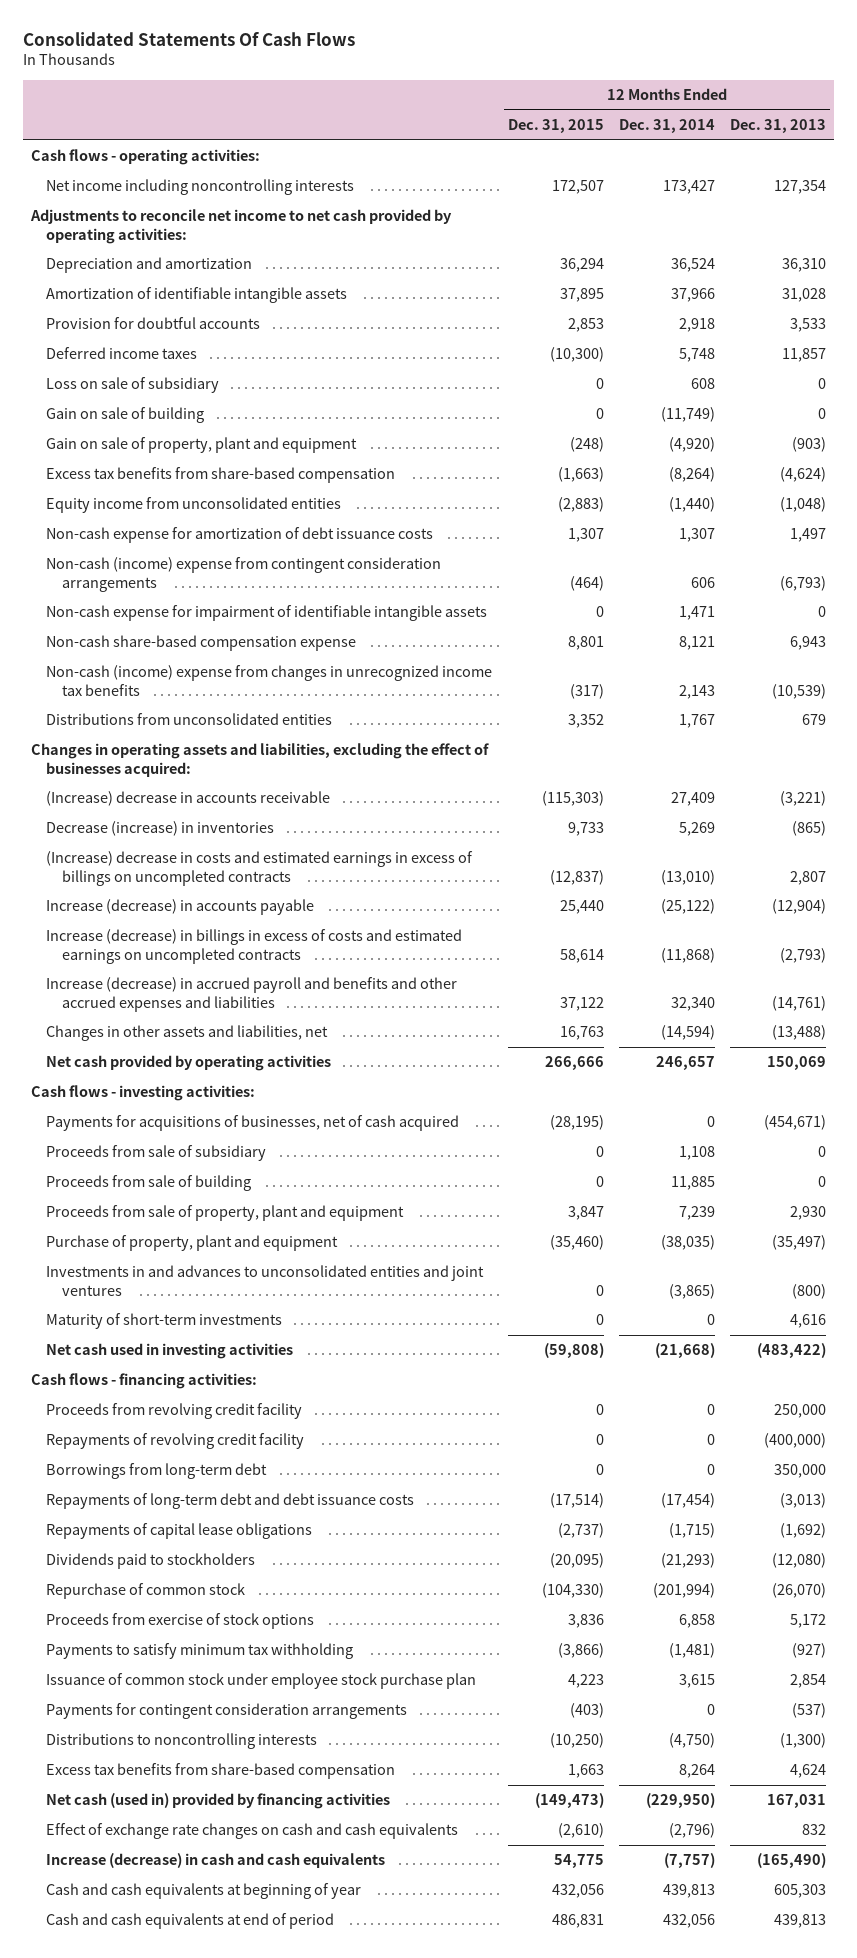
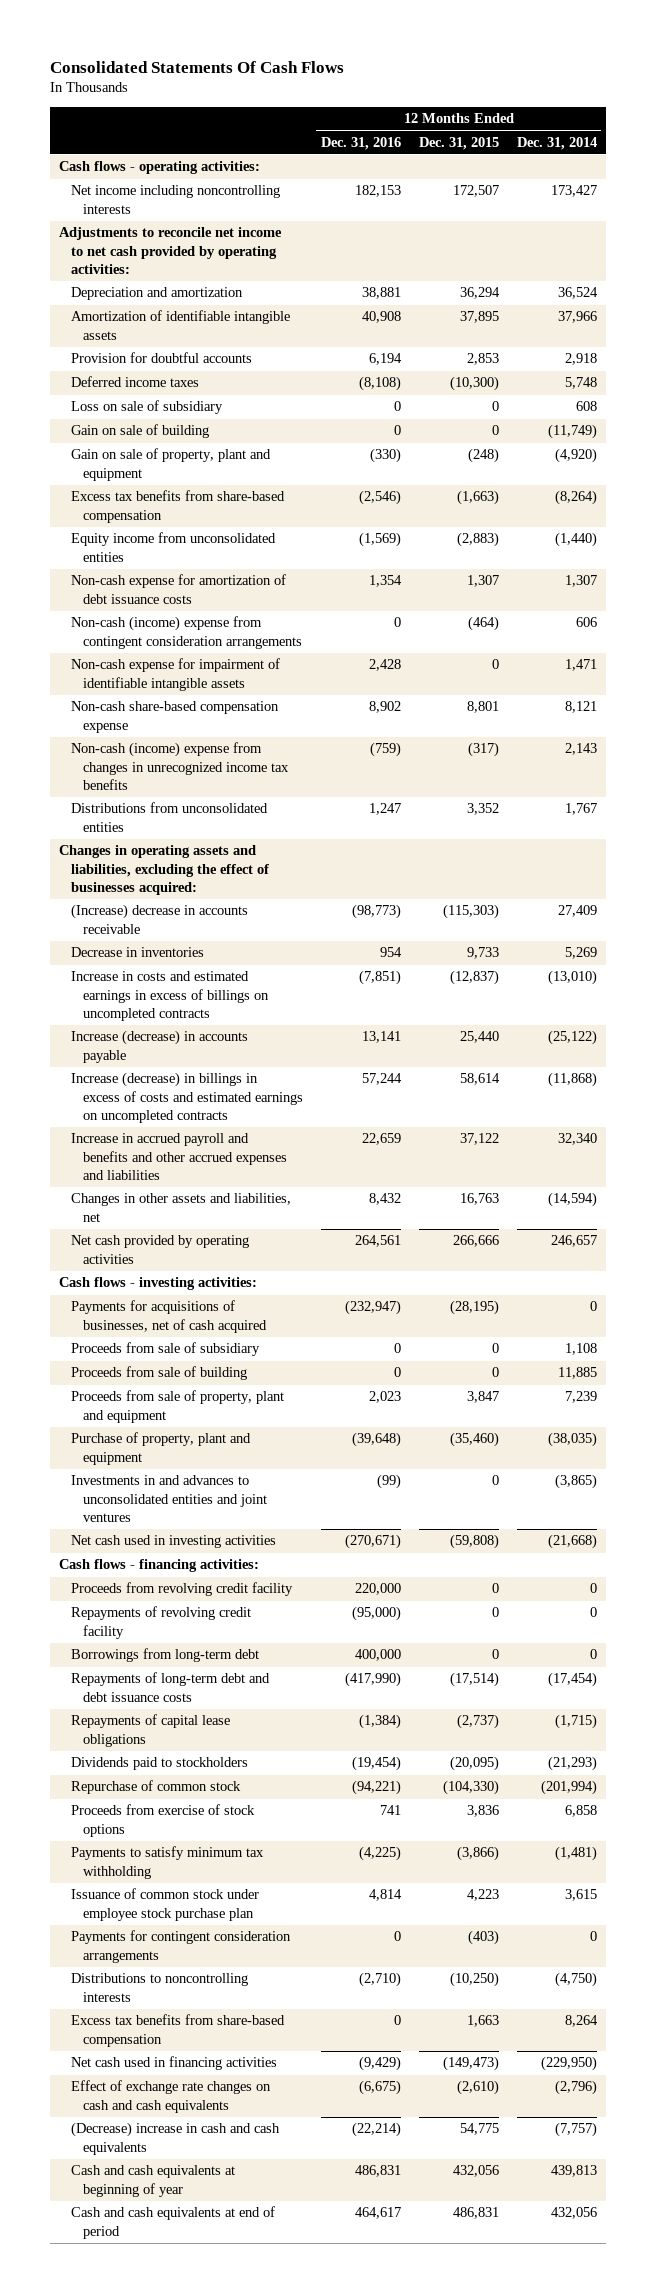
- | 12 Months Ended Dec. 31, 2015 | 12 Months Ended Dec. 31, 2014 | 12 Months Ended Dec. 31, 2013
+ | 12 Months Ended Dec. 31, 2016 | 12 Months Ended Dec. 31, 2015 | 12 Months Ended Dec. 31, 2014
- Decrease (increase) in inventories | 9,733 | 5,269 | (865)
- (Increase) decrease in costs and estimated earnings in excess of billings on uncompleted contracts | (12,837) | (13,010) | 2,807
+ Decrease in inventories | 954 | 9,733 | 5,269
+ Increase in costs and estimated earnings in excess of billings on uncompleted contracts | (7,851) | (12,837) | (13,010)
- Increase (decrease) in accrued payroll and benefits and other accrued expenses and liabilities | 37,122 | 32,340 | (14,761)
+ Increase in accrued payroll and benefits and other accrued expenses and liabilities | 22,659 | 37,122 | 32,340
- Maturity of short-term investments | 0 | 0 | 4,616
- Net cash (used in) provided by financing activities | (149,473) | (229,950) | 167,031
+ Net cash used in financing activities | (9,429) | (149,473) | (229,950)
- Increase (decrease) in cash and cash equivalents | 54,775 | (7,757) | (165,490)
+ (Decrease) increase in cash and cash equivalents | (22,214) | 54,775 | (7,757)

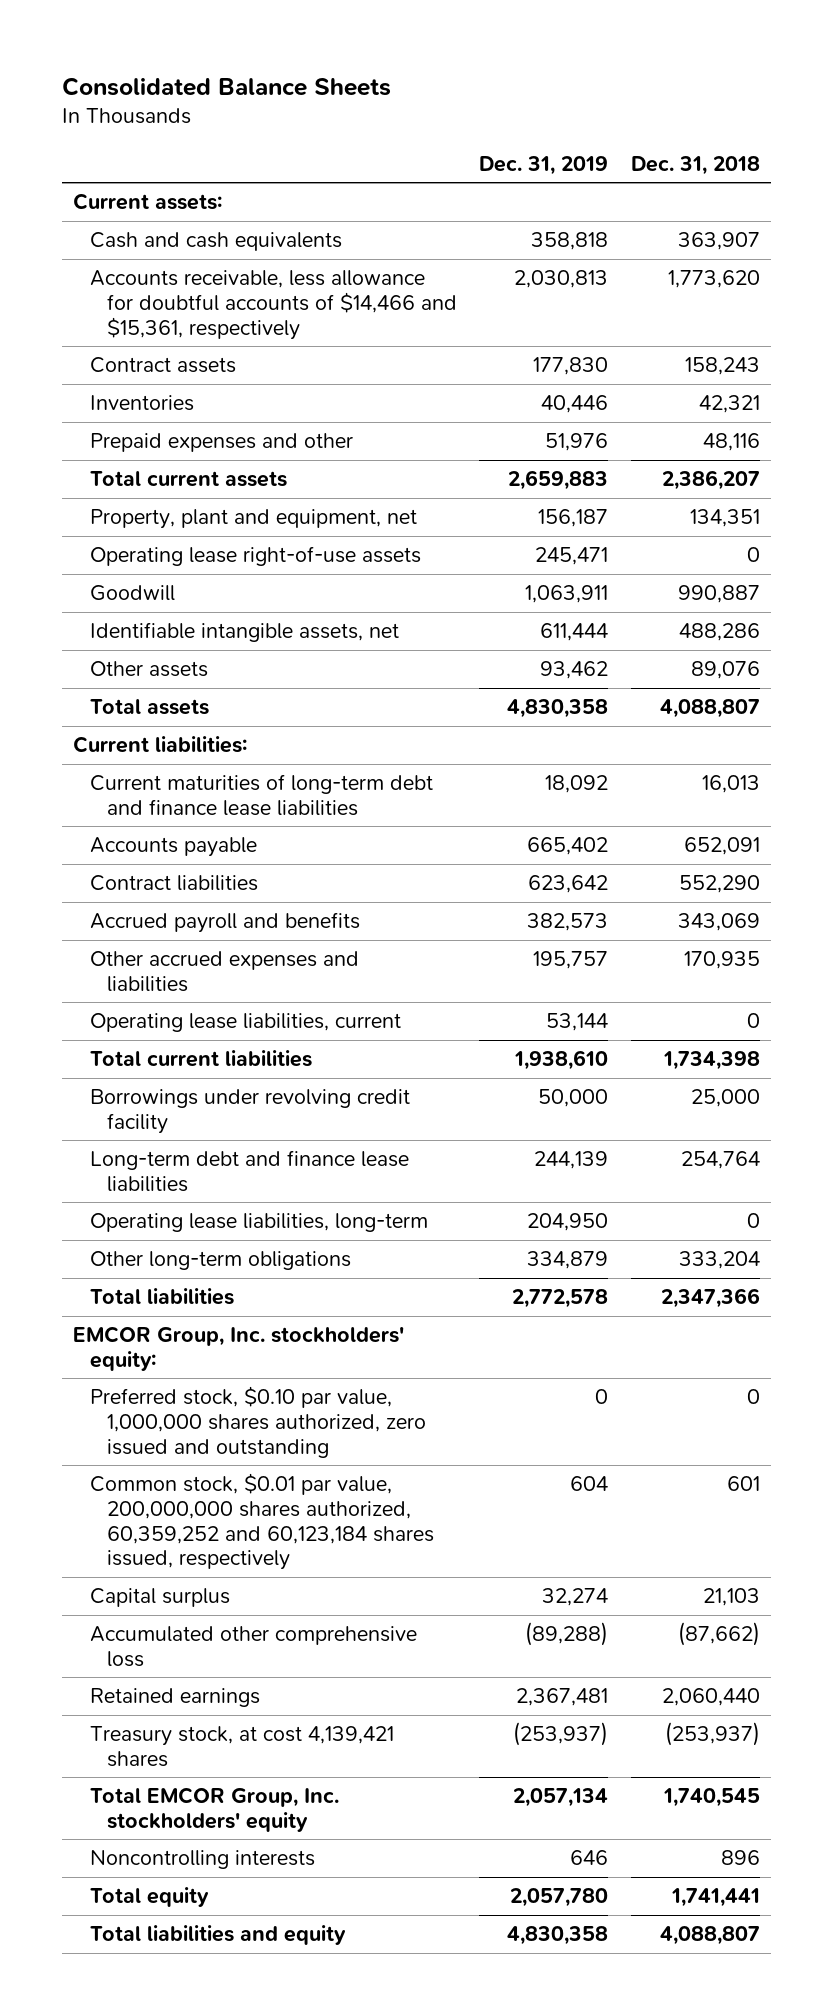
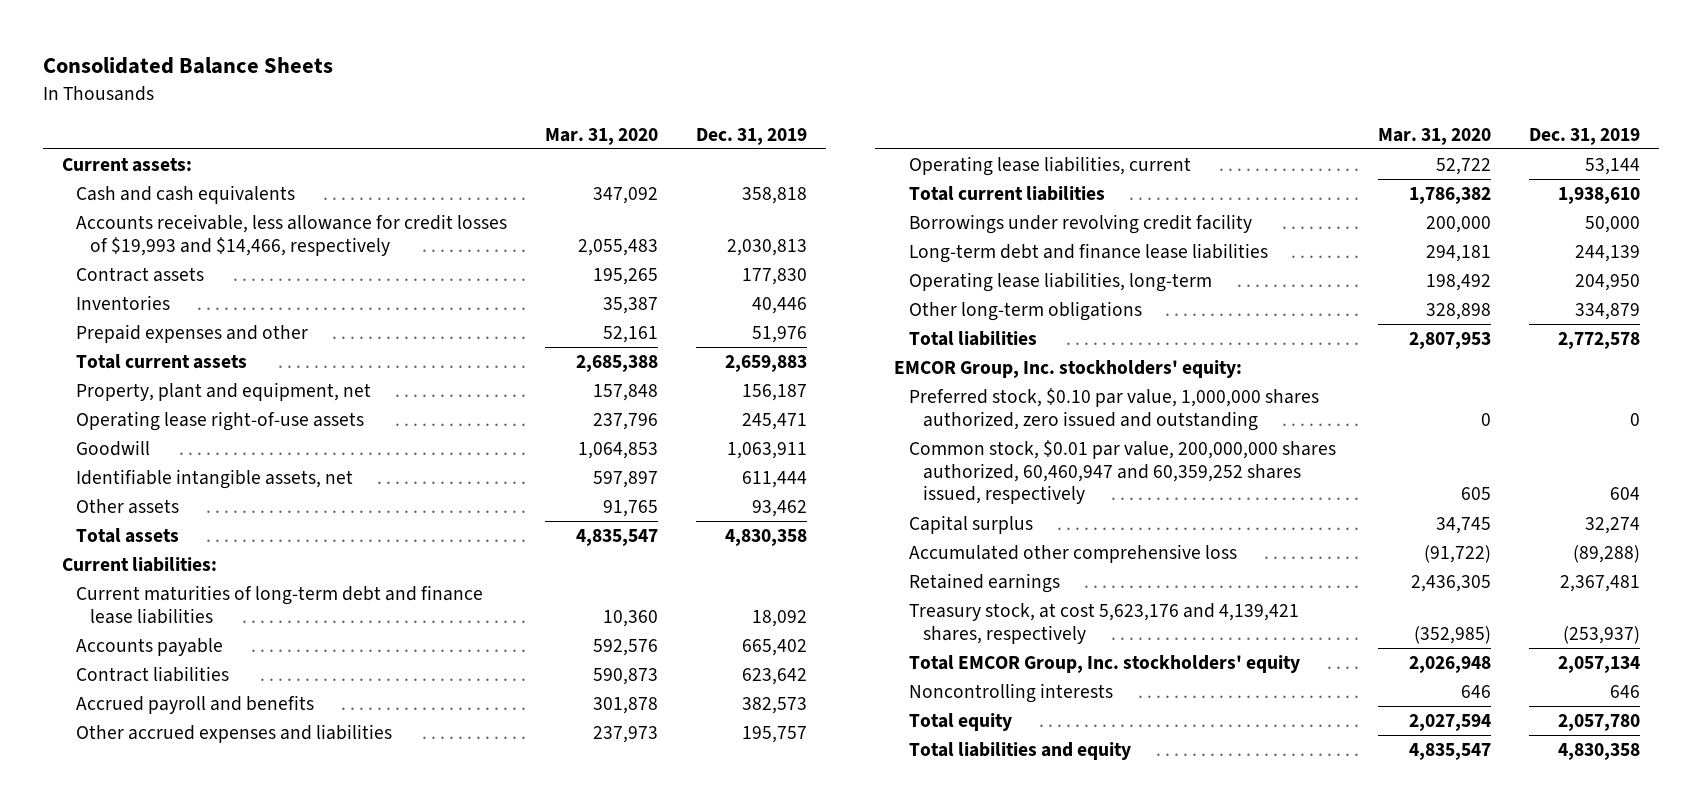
- | Dec. 31, 2019 | Dec. 31, 2018
+ | Mar. 31, 2020 | Dec. 31, 2019
- Accounts receivable, less allowance for doubtful accounts of $14,466 and $15,361, respectively | 2,030,813 | 1,773,620
+ Accounts receivable, less allowance for credit losses of $19,993 and $14,466, respectively | 2,055,483 | 2,030,813
- Common stock, $0.01 par value, 200,000,000 shares authorized, 60,359,252 and 60,123,184 shares issued, respectively | 604 | 601
+ Common stock, $0.01 par value, 200,000,000 shares authorized, 60,460,947 and 60,359,252 shares issued, respectively | 605 | 604
- Treasury stock, at cost 4,139,421 shares | (253,937) | (253,937)
+ Treasury stock, at cost 5,623,176 and 4,139,421 shares, respectively | (352,985) | (253,937)

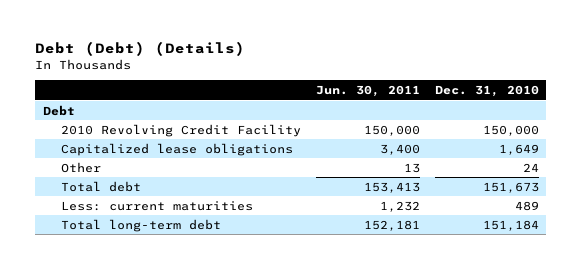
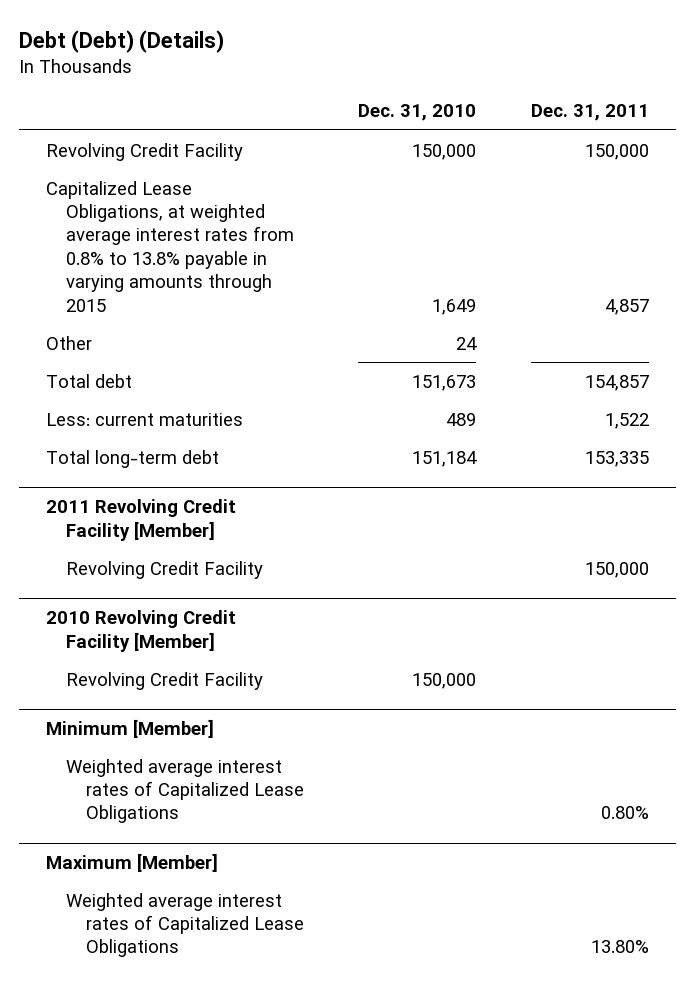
- | Jun. 30, 2011 | Dec. 31, 2010
+ | Dec. 31, 2010 | Dec. 31, 2011
- Debt
- 2010 Revolving Credit Facility | 150,000 | 150,000
- Capitalized lease obligations | 3,400 | 1,649
+ Revolving Credit Facility | 150,000 | 150,000
+ Capitalized Lease Obligations, at weighted average interest rates from 0.8% to 13.8% payable in varying amounts through 2015 | 1,649 | 4,857
+ 2011 Revolving Credit Facility [Member]
+ Revolving Credit Facility | | 150,000
+ 2010 Revolving Credit Facility [Member]
+ Revolving Credit Facility | 150,000 |
+ Minimum [Member]
+ Weighted average interest rates of Capitalized Lease Obligations | | 0.80%
+ Maximum [Member]
+ Weighted average interest rates of Capitalized Lease Obligations | | 13.80%

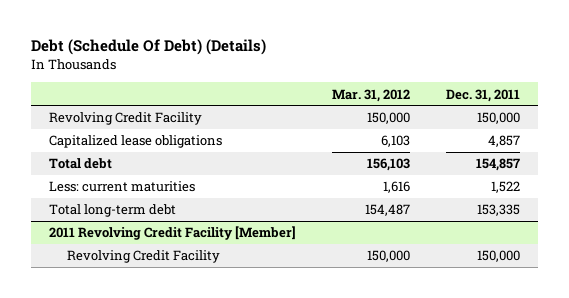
- Debt (Debt) (Details)
+ Debt (Schedule Of Debt) (Details)
- | Dec. 31, 2010 | Dec. 31, 2011
+ | Mar. 31, 2012 | Dec. 31, 2011
- Capitalized Lease Obligations, at weighted average interest rates from 0.8% to 13.8% payable in varying amounts through 2015 | 1,649 | 4,857
- Other | 24 |
+ Capitalized lease obligations | 6,103 | 4,857
- 2010 Revolving Credit Facility [Member]
- Revolving Credit Facility | 150,000 |
- Minimum [Member]
- Weighted average interest rates of Capitalized Lease Obligations | | 0.80%
- Maximum [Member]
- Weighted average interest rates of Capitalized Lease Obligations | | 13.80%

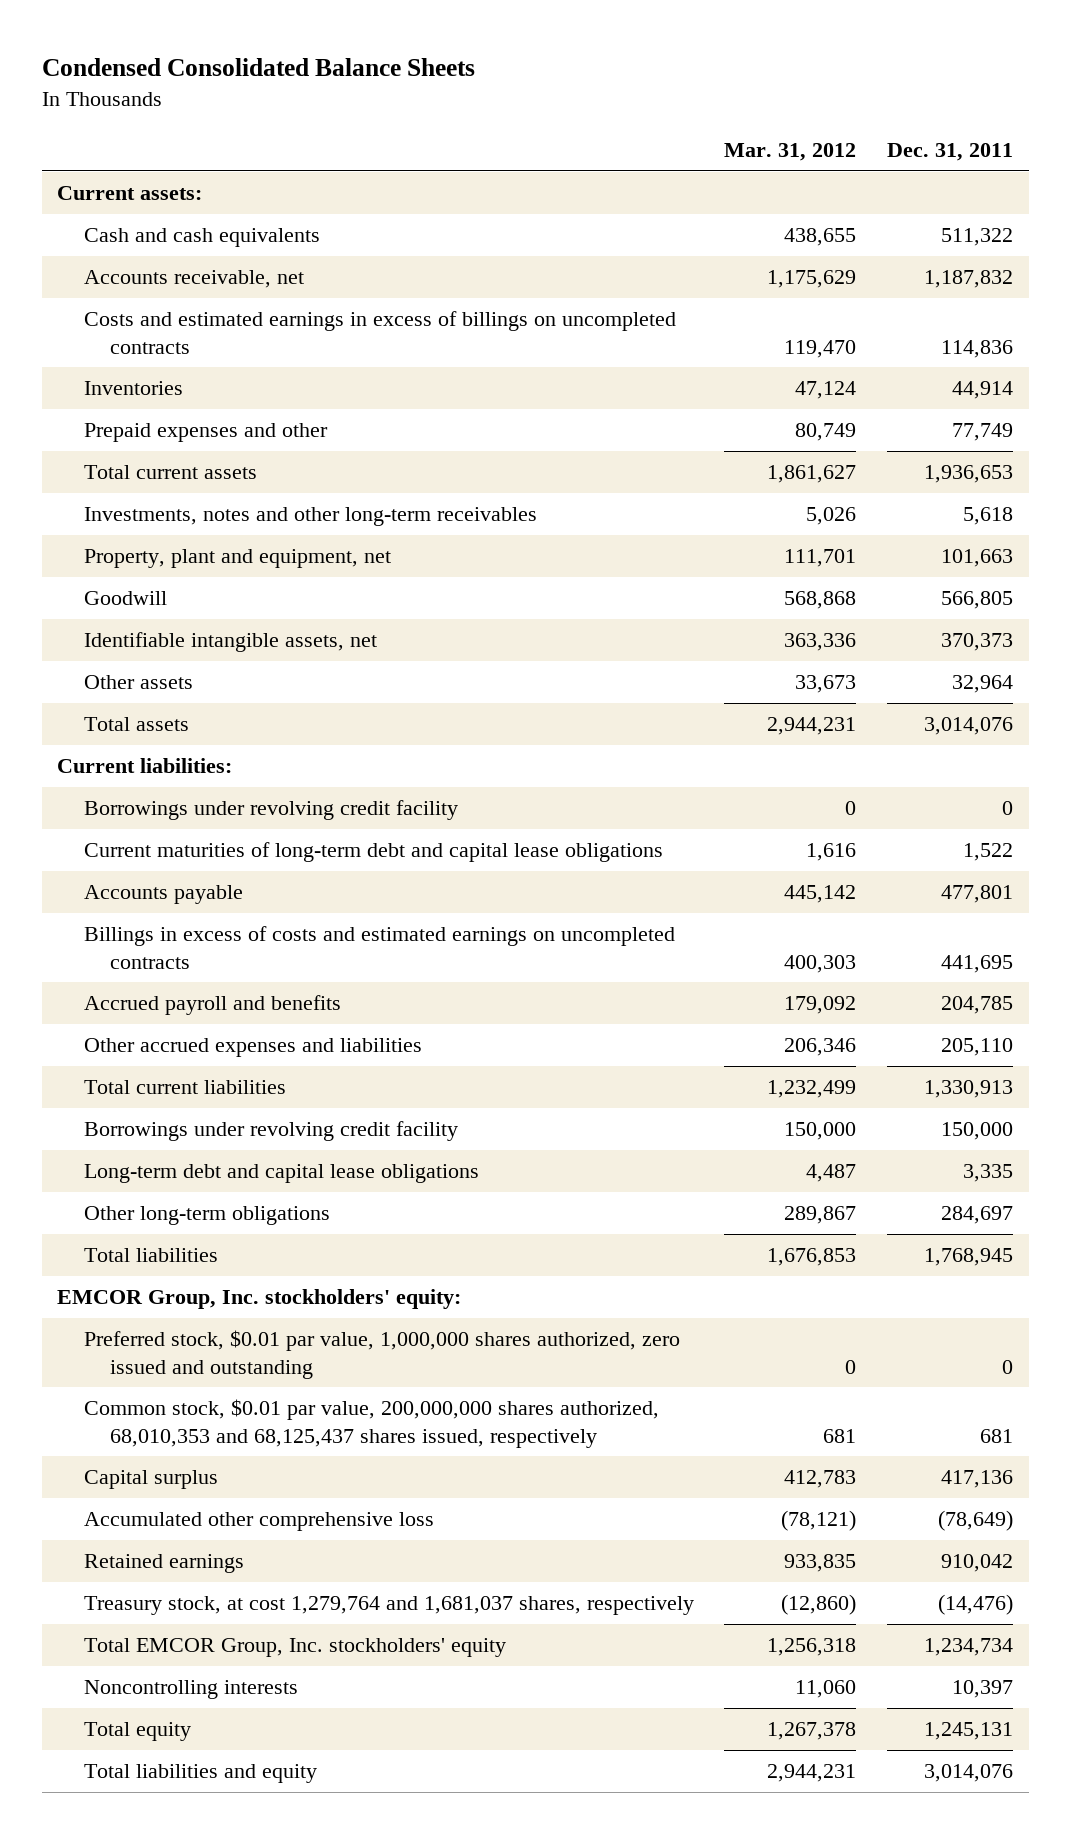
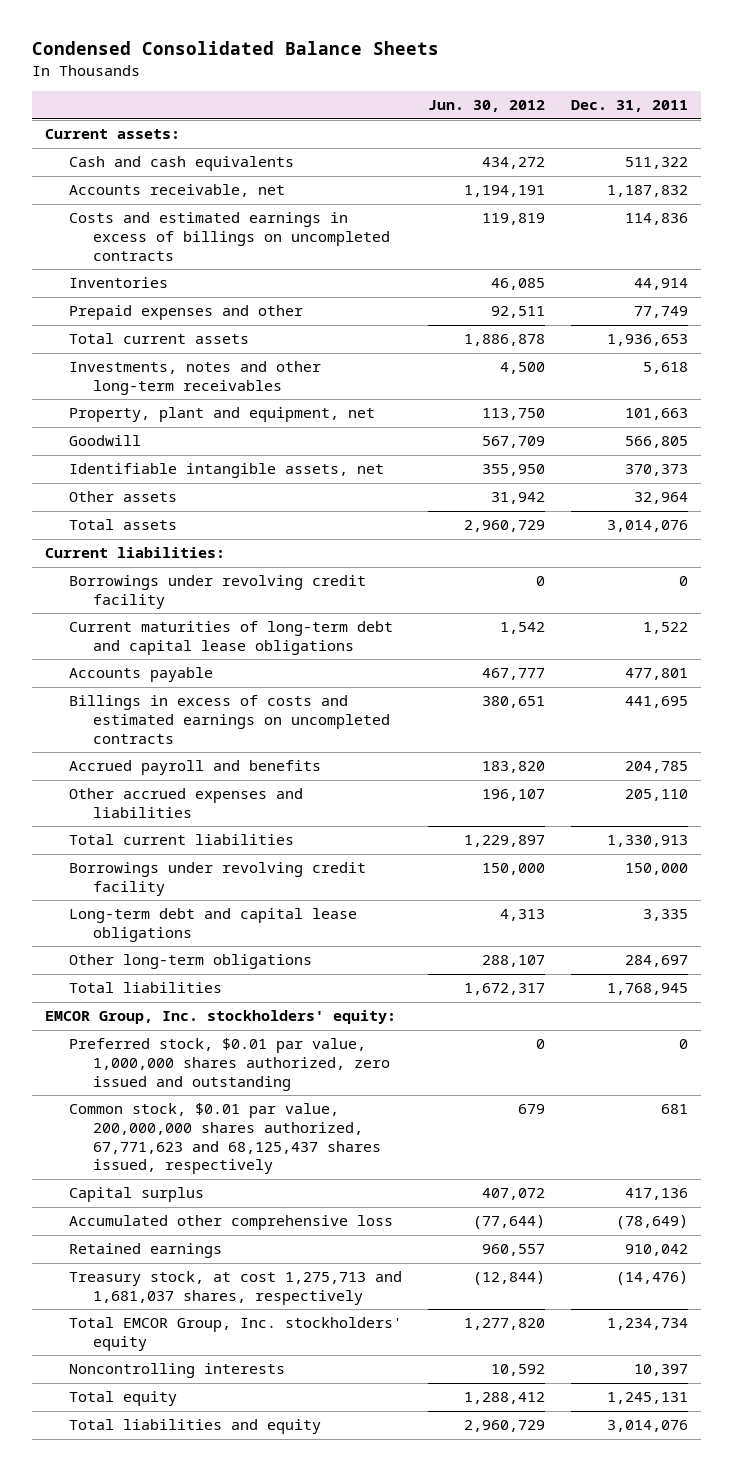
- | Mar. 31, 2012 | Dec. 31, 2011
+ | Jun. 30, 2012 | Dec. 31, 2011
- Common stock, $0.01 par value, 200,000,000 shares authorized, 68,010,353 and 68,125,437 shares issued, respectively | 681 | 681
+ Common stock, $0.01 par value, 200,000,000 shares authorized, 67,771,623 and 68,125,437 shares issued, respectively | 679 | 681
- Treasury stock, at cost 1,279,764 and 1,681,037 shares, respectively | (12,860) | (14,476)
+ Treasury stock, at cost 1,275,713 and 1,681,037 shares, respectively | (12,844) | (14,476)

